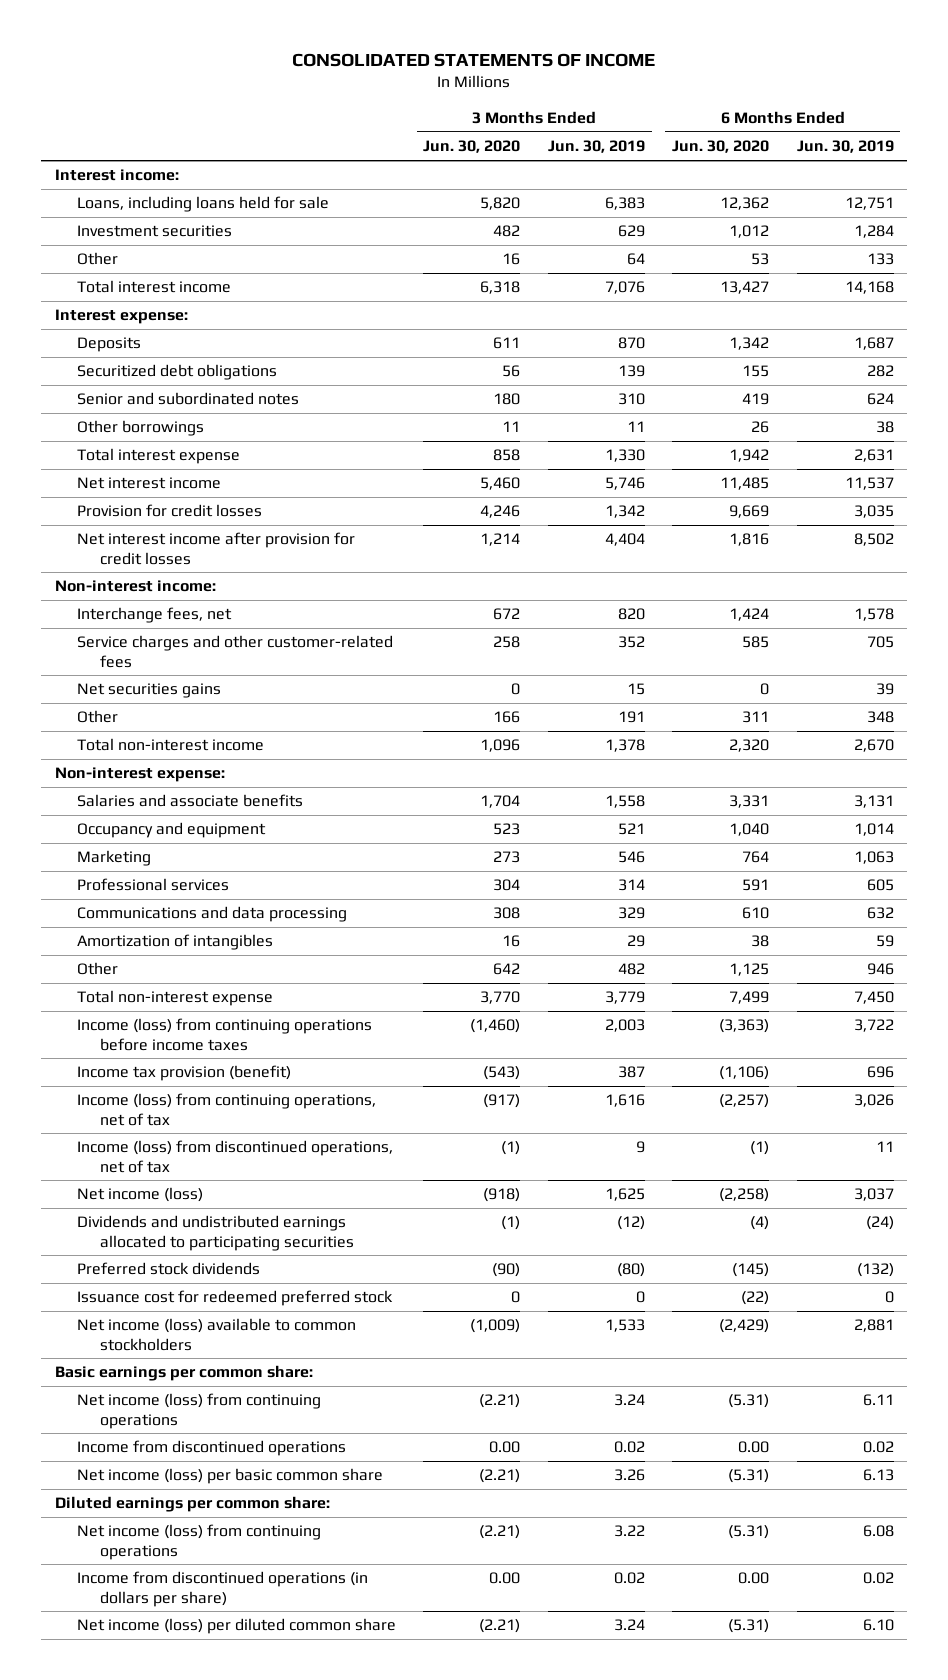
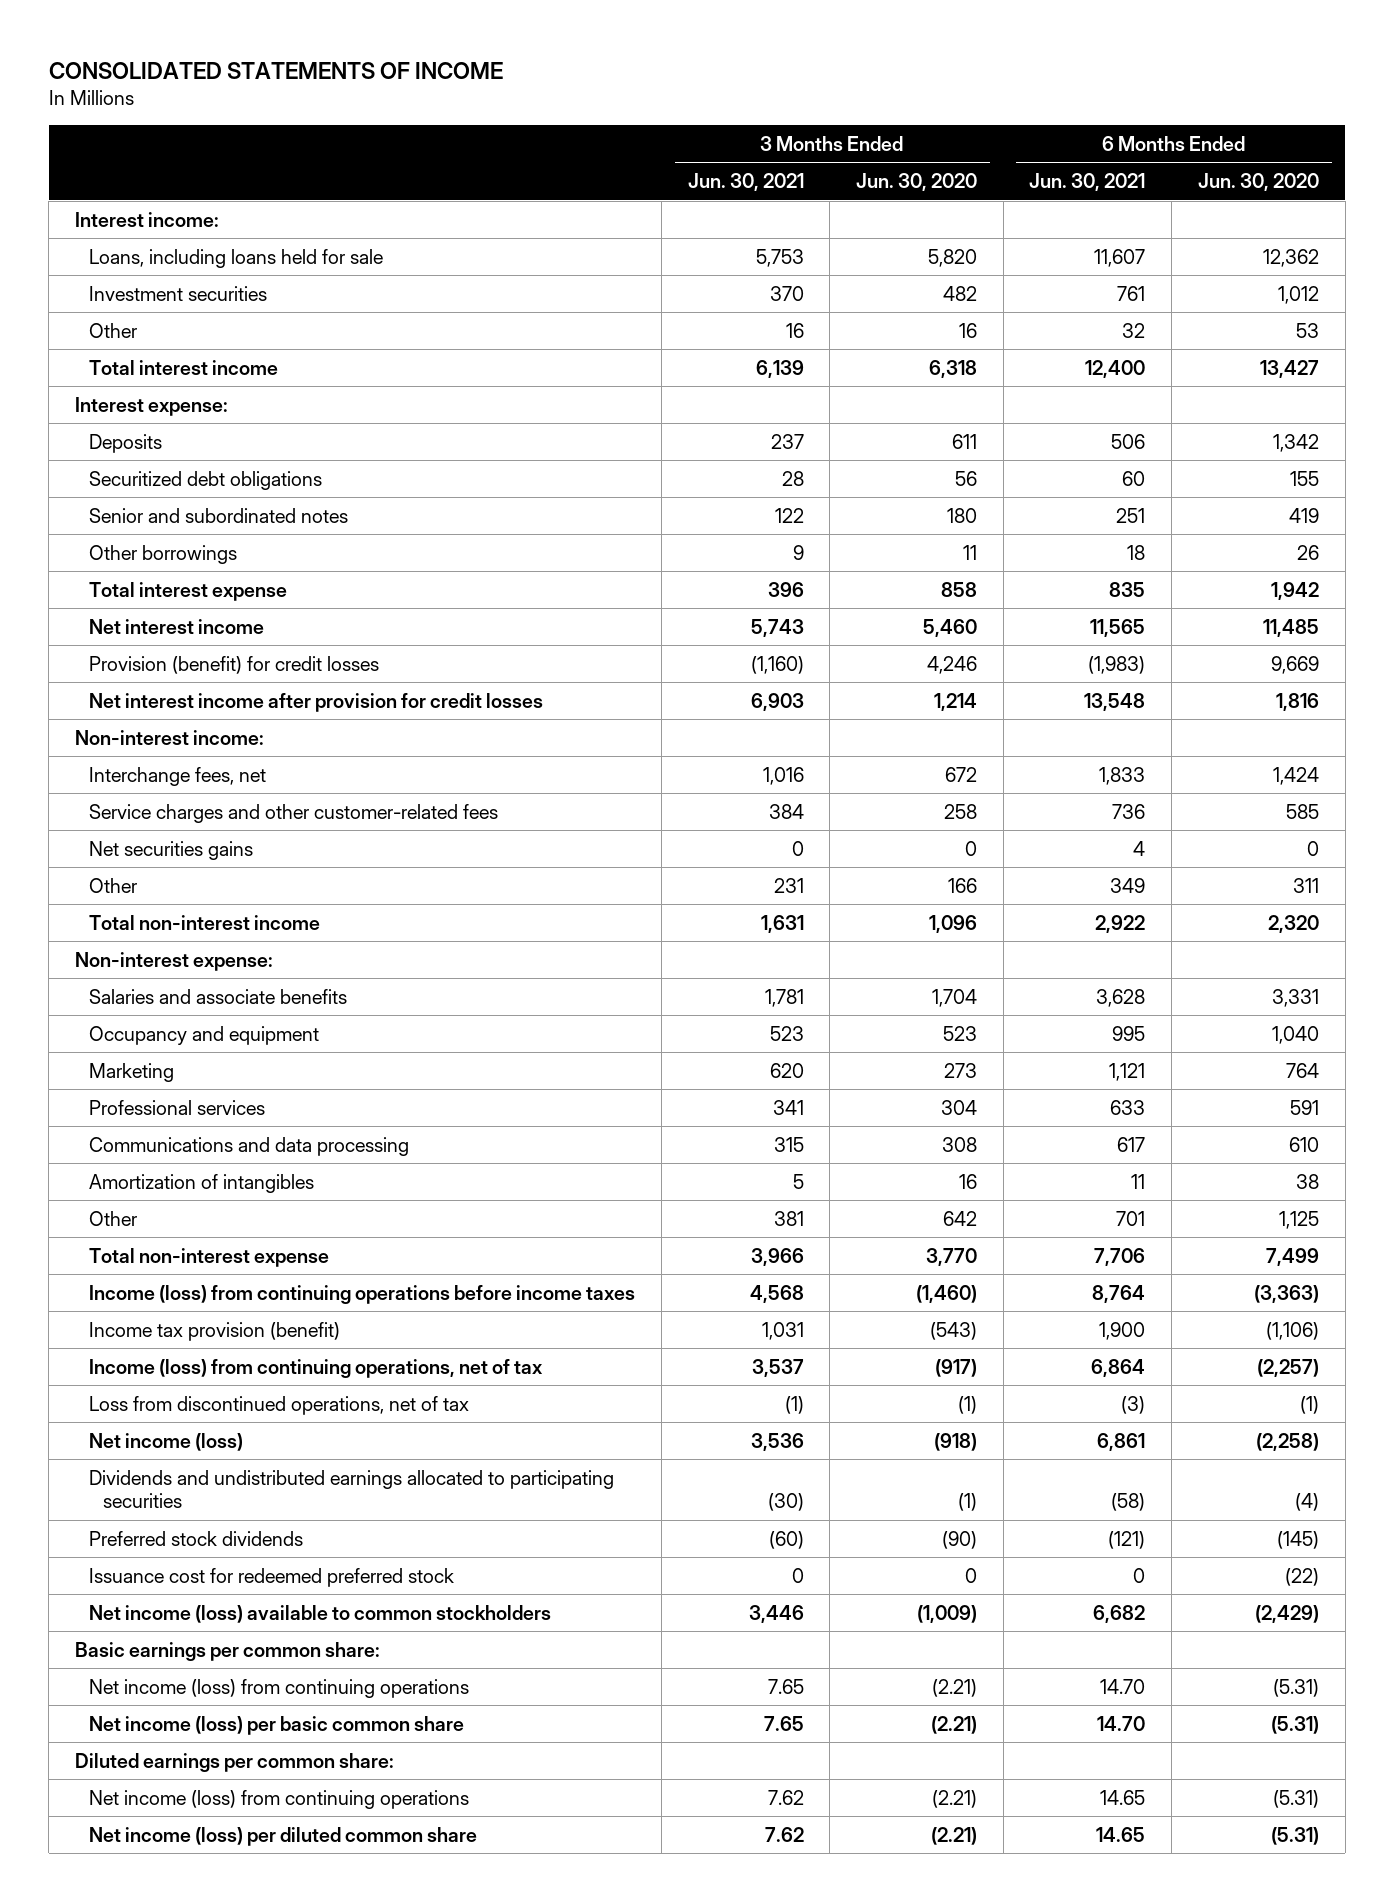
- | 3 Months Ended Jun. 30, 2020 | 3 Months Ended Jun. 30, 2019 | 6 Months Ended Jun. 30, 2020 | 6 Months Ended Jun. 30, 2019
+ | 3 Months Ended Jun. 30, 2021 | 3 Months Ended Jun. 30, 2020 | 6 Months Ended Jun. 30, 2021 | 6 Months Ended Jun. 30, 2020
- Provision for credit losses | 4,246 | 1,342 | 9,669 | 3,035
+ Provision (benefit) for credit losses | (1,160) | 4,246 | (1,983) | 9,669
- Income (loss) from discontinued operations, net of tax | (1) | 9 | (1) | 11
+ Loss from discontinued operations, net of tax | (1) | (1) | (3) | (1)
- Income from discontinued operations | 0.00 | 0.02 | 0.00 | 0.02
- Income from discontinued operations (in dollars per share) | 0.00 | 0.02 | 0.00 | 0.02

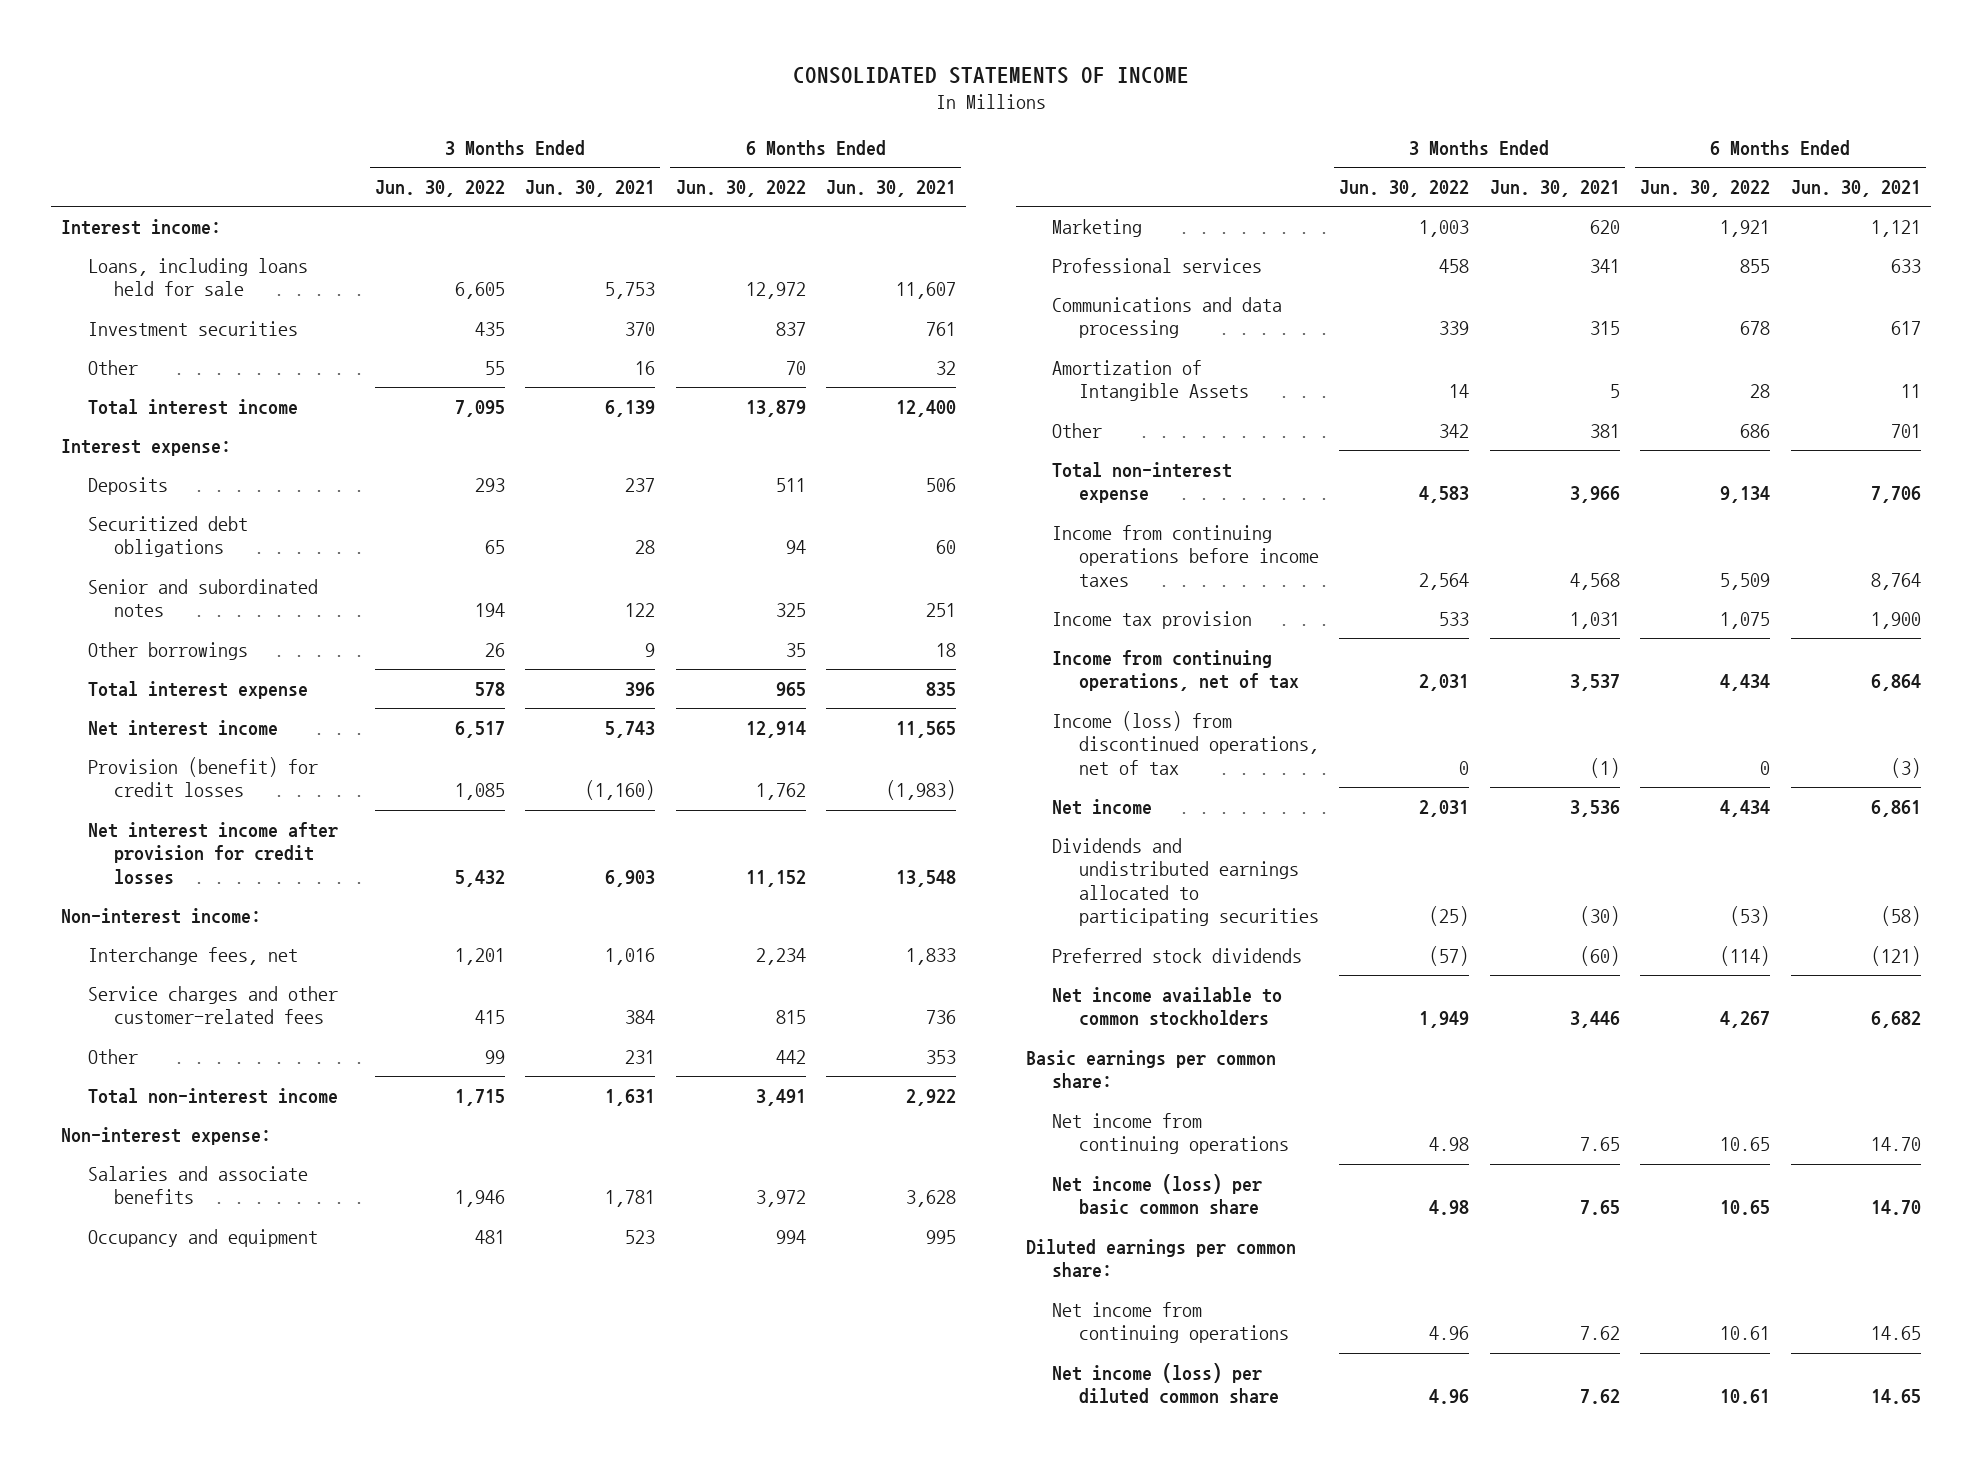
- | 3 Months Ended Jun. 30, 2021 | 3 Months Ended Jun. 30, 2020 | 6 Months Ended Jun. 30, 2021 | 6 Months Ended Jun. 30, 2020
+ | 3 Months Ended Jun. 30, 2022 | 3 Months Ended Jun. 30, 2021 | 6 Months Ended Jun. 30, 2022 | 6 Months Ended Jun. 30, 2021
- Net securities gains | 0 | 0 | 4 | 0
- Other | 231 | 166 | 349 | 311
+ Other | 99 | 231 | 442 | 353
- Amortization of intangibles | 5 | 16 | 11 | 38
+ Amortization of Intangible Assets | 14 | 5 | 28 | 11
- Income (loss) from continuing operations before income taxes | 4,568 | (1,460) | 8,764 | (3,363)
- Income tax provision (benefit) | 1,031 | (543) | 1,900 | (1,106)
- Income (loss) from continuing operations, net of tax | 3,537 | (917) | 6,864 | (2,257)
- Loss from discontinued operations, net of tax | (1) | (1) | (3) | (1)
- Net income (loss) | 3,536 | (918) | 6,861 | (2,258)
+ Income from continuing operations before income taxes | 2,564 | 4,568 | 5,509 | 8,764
+ Income tax provision | 533 | 1,031 | 1,075 | 1,900
+ Income from continuing operations, net of tax | 2,031 | 3,537 | 4,434 | 6,864
+ Income (loss) from discontinued operations, net of tax | 0 | (1) | 0 | (3)
+ Net income | 2,031 | 3,536 | 4,434 | 6,861
- Issuance cost for redeemed preferred stock | 0 | 0 | 0 | (22)
- Net income (loss) available to common stockholders | 3,446 | (1,009) | 6,682 | (2,429)
+ Net income available to common stockholders | 1,949 | 3,446 | 4,267 | 6,682
- Net income (loss) from continuing operations | 7.65 | (2.21) | 14.70 | (5.31)
+ Net income from continuing operations | 4.98 | 7.65 | 10.65 | 14.70
- Net income (loss) from continuing operations | 7.62 | (2.21) | 14.65 | (5.31)
+ Net income from continuing operations | 4.96 | 7.62 | 10.61 | 14.65

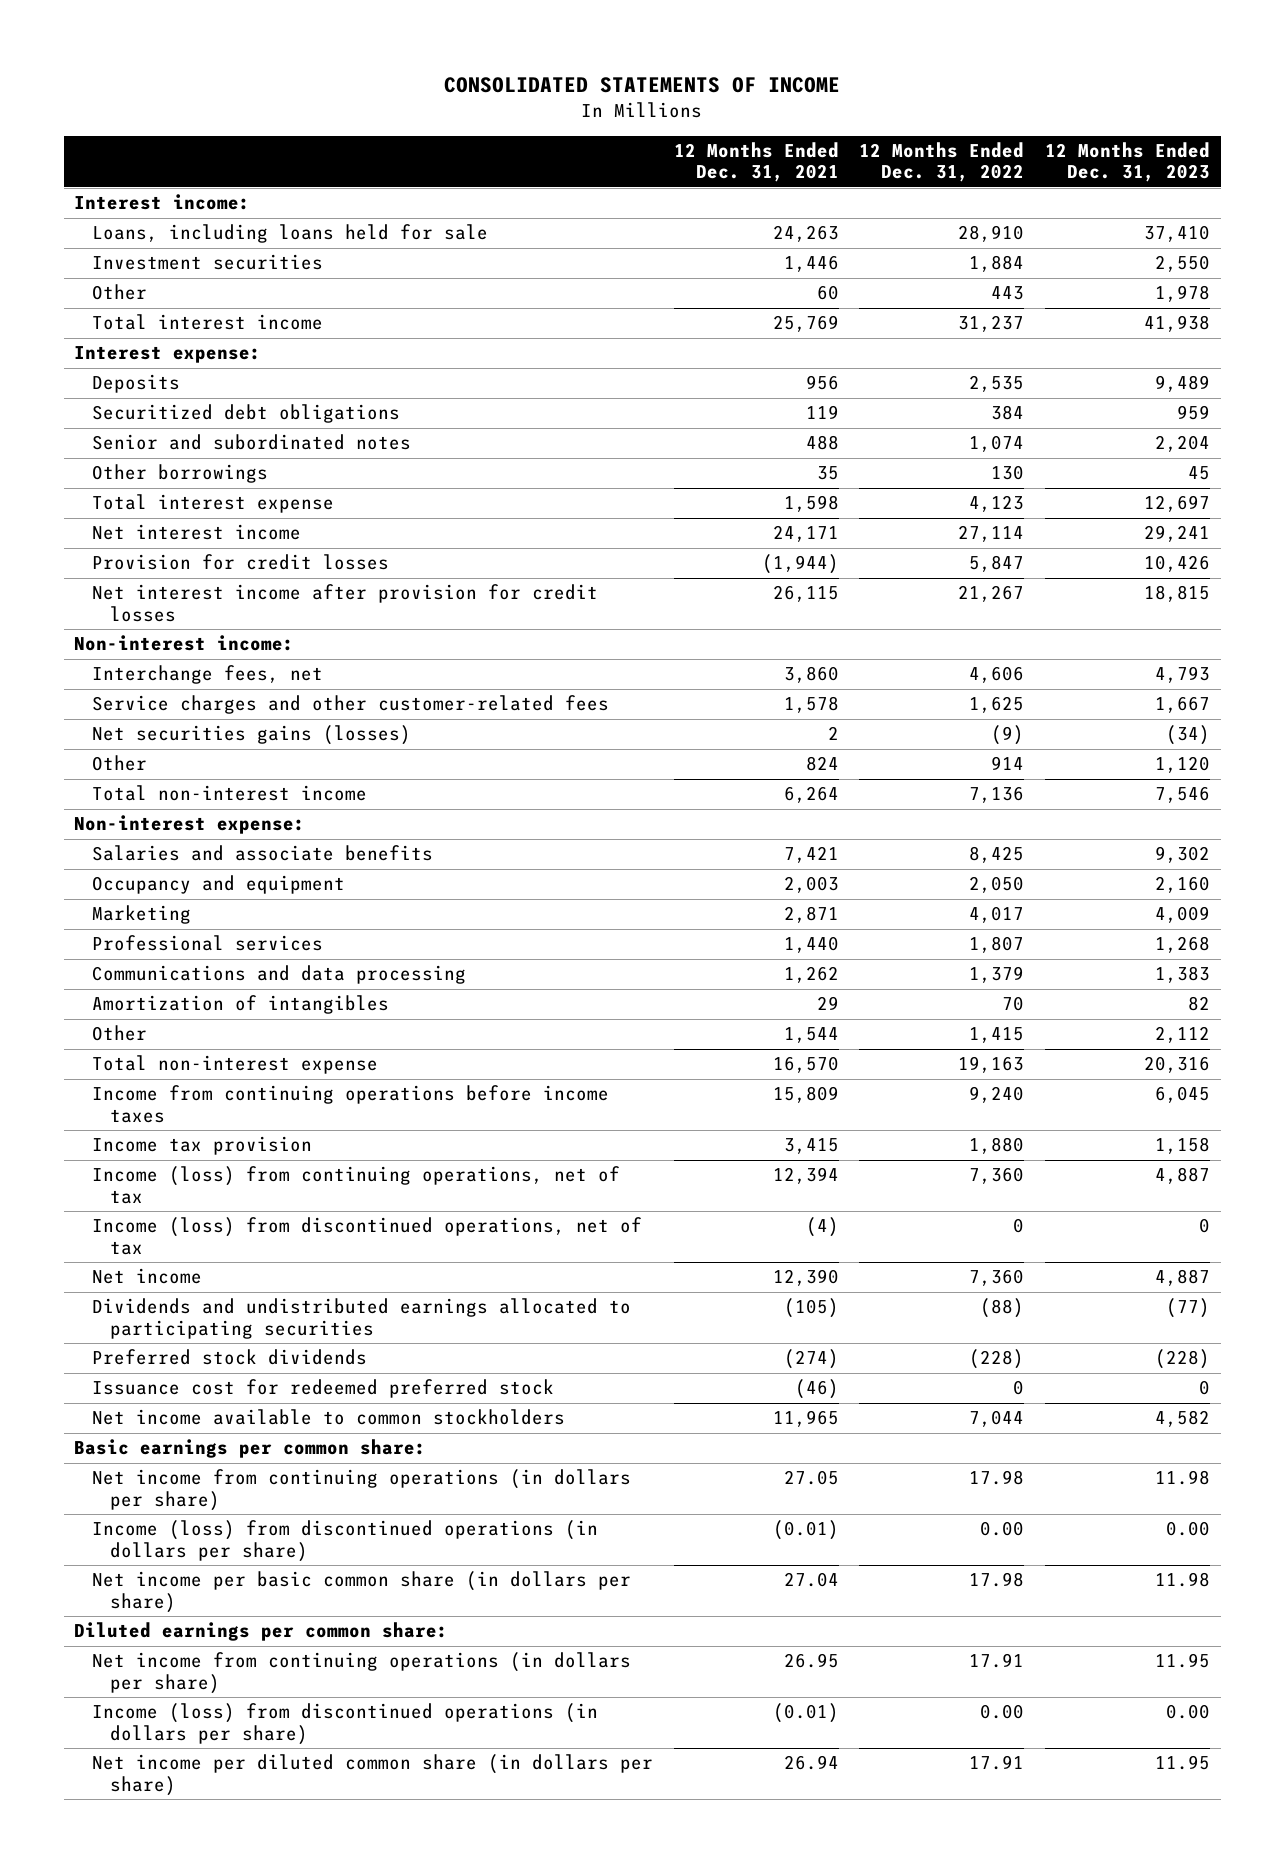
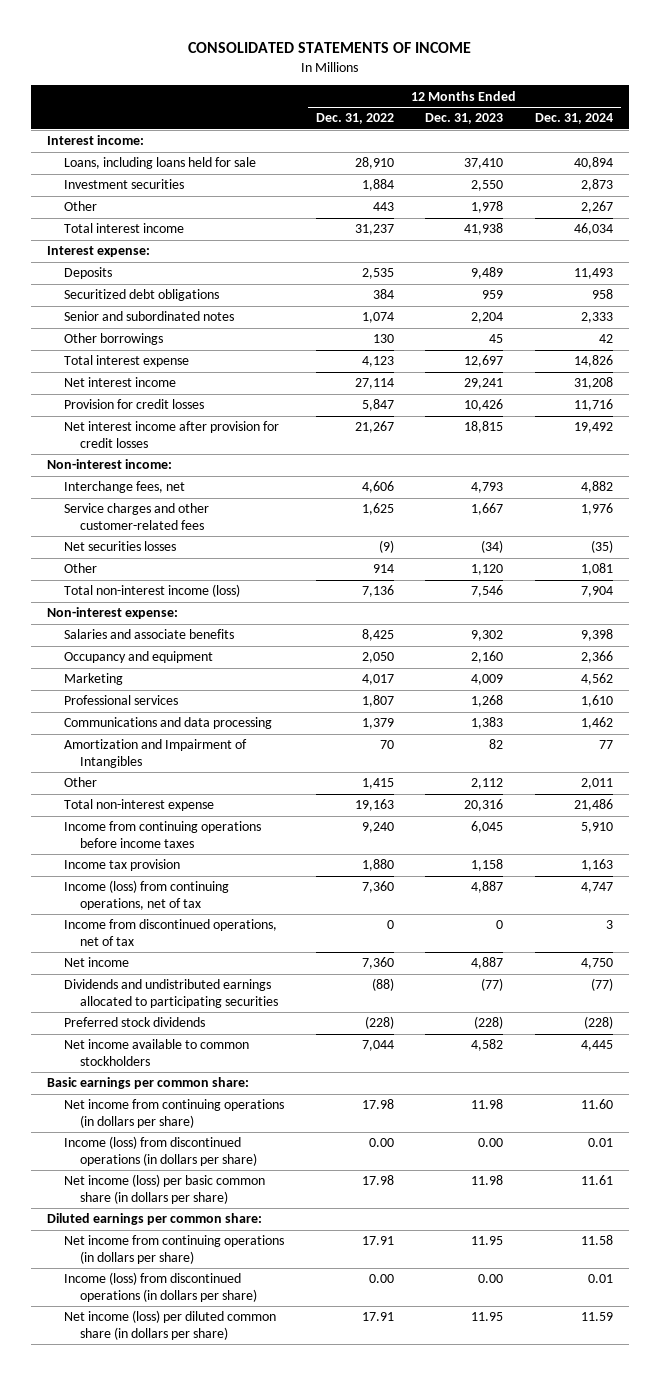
- | 12 Months Ended Dec. 31, 2021 | 12 Months Ended Dec. 31, 2022 | 12 Months Ended Dec. 31, 2023
+ | 12 Months Ended Dec. 31, 2022 | 12 Months Ended Dec. 31, 2023 | 12 Months Ended Dec. 31, 2024
- Net securities gains (losses) | 2 | (9) | (34)
+ Net securities losses | (9) | (34) | (35)
- Total non-interest income | 6,264 | 7,136 | 7,546
+ Total non-interest income (loss) | 7,136 | 7,546 | 7,904
- Amortization of intangibles | 29 | 70 | 82
+ Amortization and Impairment of Intangibles | 70 | 82 | 77
- Income (loss) from discontinued operations, net of tax | (4) | 0 | 0
+ Income from discontinued operations, net of tax | 0 | 0 | 3
- Issuance cost for redeemed preferred stock | (46) | 0 | 0
- Net income per basic common share (in dollars per share) | 27.04 | 17.98 | 11.98
+ Net income (loss) per basic common share (in dollars per share) | 17.98 | 11.98 | 11.61
- Net income per diluted common share (in dollars per share) | 26.94 | 17.91 | 11.95
+ Net income (loss) per diluted common share (in dollars per share) | 17.91 | 11.95 | 11.59

